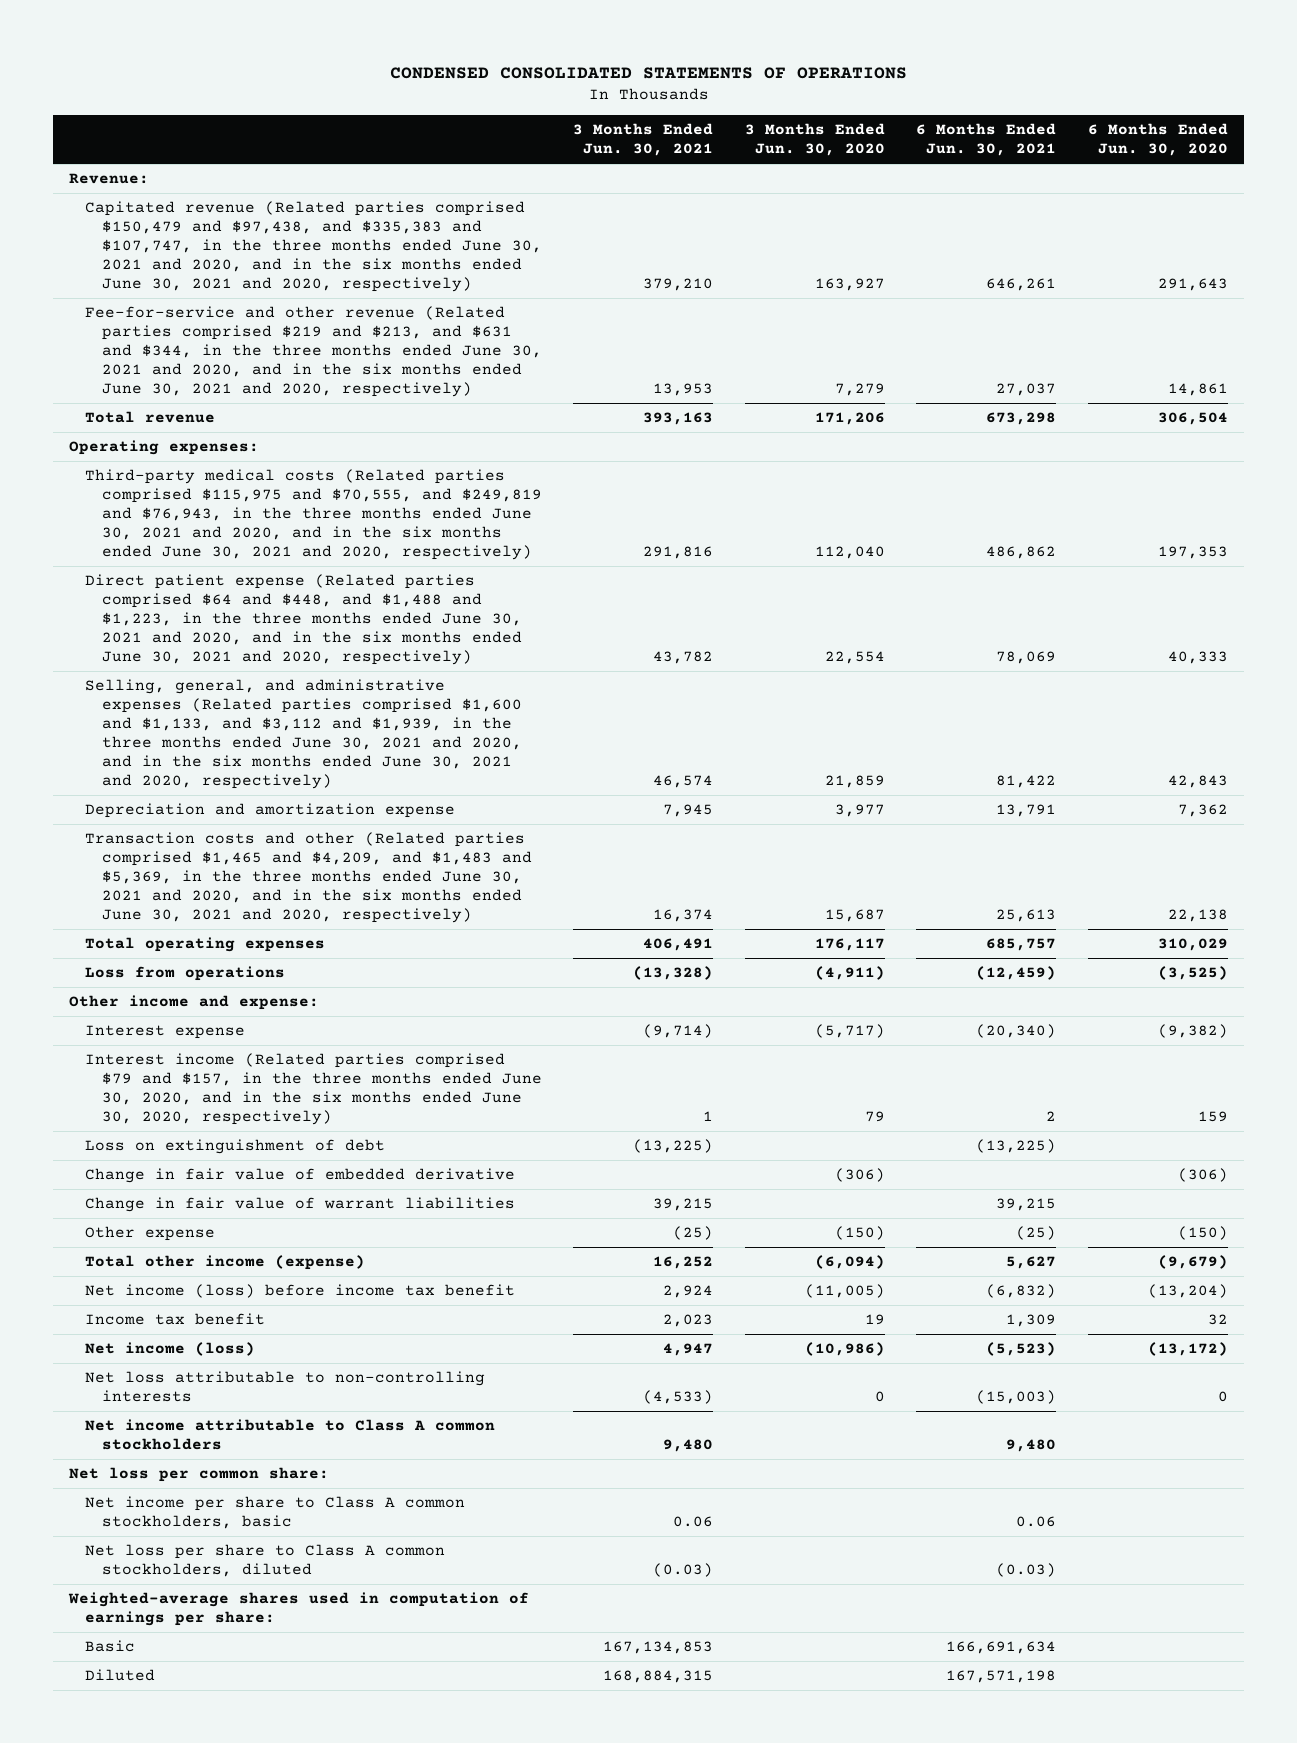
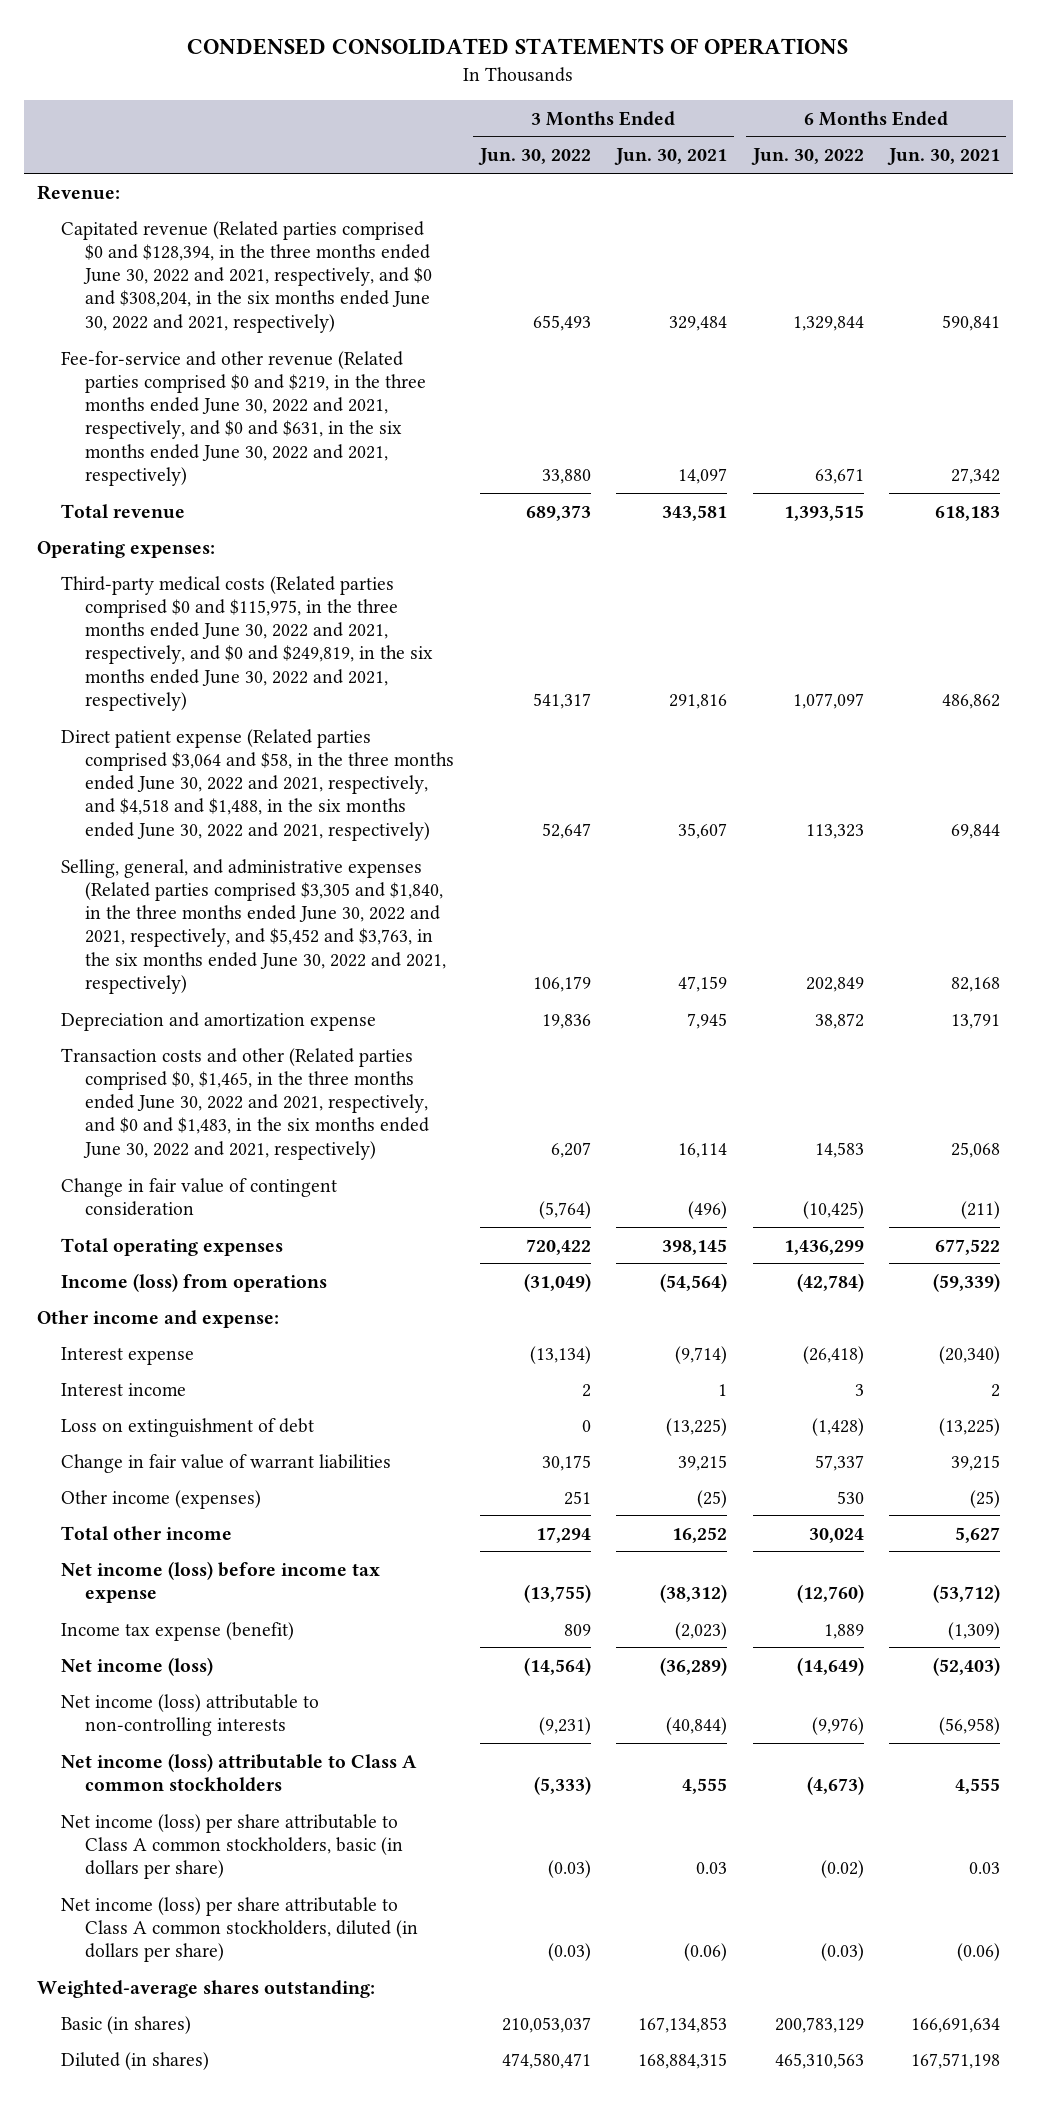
- | 3 Months Ended Jun. 30, 2021 | 3 Months Ended Jun. 30, 2020 | 6 Months Ended Jun. 30, 2021 | 6 Months Ended Jun. 30, 2020
+ | 3 Months Ended Jun. 30, 2022 | 3 Months Ended Jun. 30, 2021 | 6 Months Ended Jun. 30, 2022 | 6 Months Ended Jun. 30, 2021
- Capitated revenue (Related parties comprised $150,479 and $97,438, and $335,383 and $107,747, in the three months ended June 30, 2021 and 2020, and in the six months ended June 30, 2021 and 2020, respectively) | 379,210 | 163,927 | 646,261 | 291,643
- Fee-for-service and other revenue (Related parties comprised $219 and $213, and $631 and $344, in the three months ended June 30, 2021 and 2020, and in the six months ended June 30, 2021 and 2020, respectively) | 13,953 | 7,279 | 27,037 | 14,861
- Total revenue | 393,163 | 171,206 | 673,298 | 306,504
+ Capitated revenue (Related parties comprised $0 and $128,394, in the three months ended June 30, 2022 and 2021, respectively, and $0 and $308,204, in the six months ended June 30, 2022 and 2021, respectively) | 655,493 | 329,484 | 1,329,844 | 590,841
+ Fee-for-service and other revenue (Related parties comprised $0 and $219, in the three months ended June 30, 2022 and 2021, respectively, and $0 and $631, in the six months ended June 30, 2022 and 2021, respectively) | 33,880 | 14,097 | 63,671 | 27,342
+ Total revenue | 689,373 | 343,581 | 1,393,515 | 618,183
- Third-party medical costs (Related parties comprised $115,975 and $70,555, and $249,819 and $76,943, in the three months ended June 30, 2021 and 2020, and in the six months ended June 30, 2021 and 2020, respectively) | 291,816 | 112,040 | 486,862 | 197,353
- Direct patient expense (Related parties comprised $64 and $448, and $1,488 and $1,223, in the three months ended June 30, 2021 and 2020, and in the six months ended June 30, 2021 and 2020, respectively) | 43,782 | 22,554 | 78,069 | 40,333
- Selling, general, and administrative expenses (Related parties comprised $1,600 and $1,133, and $3,112 and $1,939, in the three months ended June 30, 2021 and 2020, and in the six months ended June 30, 2021 and 2020, respectively) | 46,574 | 21,859 | 81,422 | 42,843
+ Third-party medical costs (Related parties comprised $0 and $115,975, in the three months ended June 30, 2022 and 2021, respectively, and $0 and $249,819, in the six months ended June 30, 2022 and 2021, respectively) | 541,317 | 291,816 | 1,077,097 | 486,862
+ Direct patient expense (Related parties comprised $3,064 and $58, in the three months ended June 30, 2022 and 2021, respectively, and $4,518 and $1,488, in the six months ended June 30, 2022 and 2021, respectively) | 52,647 | 35,607 | 113,323 | 69,844
+ Selling, general, and administrative expenses (Related parties comprised $3,305 and $1,840, in the three months ended June 30, 2022 and 2021, respectively, and $5,452 and $3,763, in the six months ended June 30, 2022 and 2021, respectively) | 106,179 | 47,159 | 202,849 | 82,168
- Transaction costs and other (Related parties comprised $1,465 and $4,209, and $1,483 and $5,369, in the three months ended June 30, 2021 and 2020, and in the six months ended June 30, 2021 and 2020, respectively) | 16,374 | 15,687 | 25,613 | 22,138
- Total operating expenses | 406,491 | 176,117 | 685,757 | 310,029
- Loss from operations | (13,328) | (4,911) | (12,459) | (3,525)
+ Transaction costs and other (Related parties comprised $0, $1,465, in the three months ended June 30, 2022 and 2021, respectively, and $0 and $1,483, in the six months ended June 30, 2022 and 2021, respectively) | 6,207 | 16,114 | 14,583 | 25,068
+ Change in fair value of contingent consideration | (5,764) | (496) | (10,425) | (211)
+ Total operating expenses | 720,422 | 398,145 | 1,436,299 | 677,522
+ Income (loss) from operations | (31,049) | (54,564) | (42,784) | (59,339)
- Interest income (Related parties comprised $79 and $157, in the three months ended June 30, 2020, and in the six months ended June 30, 2020, respectively) | 1 | 79 | 2 | 159
+ Interest income | 2 | 1 | 3 | 2
- Change in fair value of embedded derivative | | (306) | | (306)
- Other expense | (25) | (150) | (25) | (150)
- Total other income (expense) | 16,252 | (6,094) | 5,627 | (9,679)
- Net income (loss) before income tax benefit | 2,924 | (11,005) | (6,832) | (13,204)
- Income tax benefit | 2,023 | 19 | 1,309 | 32
- Net income (loss) | 4,947 | (10,986) | (5,523) | (13,172)
- Net loss attributable to non-controlling interests | (4,533) | 0 | (15,003) | 0
- Net income attributable to Class A common stockholders | 9,480 | | 9,480 |
- Net loss per common share:
- Net income per share to Class A common stockholders, basic | 0.06 | | 0.06 |
- Net loss per share to Class A common stockholders, diluted | (0.03) | | (0.03) |
- Weighted-average shares used in computation of earnings per share:
- Basic | 167,134,853 | | 166,691,634 |
- Diluted | 168,884,315 | | 167,571,198 |
+ Other income (expenses) | 251 | (25) | 530 | (25)
+ Total other income | 17,294 | 16,252 | 30,024 | 5,627
+ Net income (loss) before income tax expense | (13,755) | (38,312) | (12,760) | (53,712)
+ Income tax expense (benefit) | 809 | (2,023) | 1,889 | (1,309)
+ Net income (loss) | (14,564) | (36,289) | (14,649) | (52,403)
+ Net income (loss) attributable to non-controlling interests | (9,231) | (40,844) | (9,976) | (56,958)
+ Net income (loss) attributable to Class A common stockholders | (5,333) | 4,555 | (4,673) | 4,555
+ Net income (loss) per share attributable to Class A common stockholders, basic (in dollars per share) | (0.03) | 0.03 | (0.02) | 0.03
+ Net income (loss) per share attributable to Class A common stockholders, diluted (in dollars per share) | (0.03) | (0.06) | (0.03) | (0.06)
+ Weighted-average shares outstanding:
+ Basic (in shares) | 210,053,037 | 167,134,853 | 200,783,129 | 166,691,634
+ Diluted (in shares) | 474,580,471 | 168,884,315 | 465,310,563 | 167,571,198

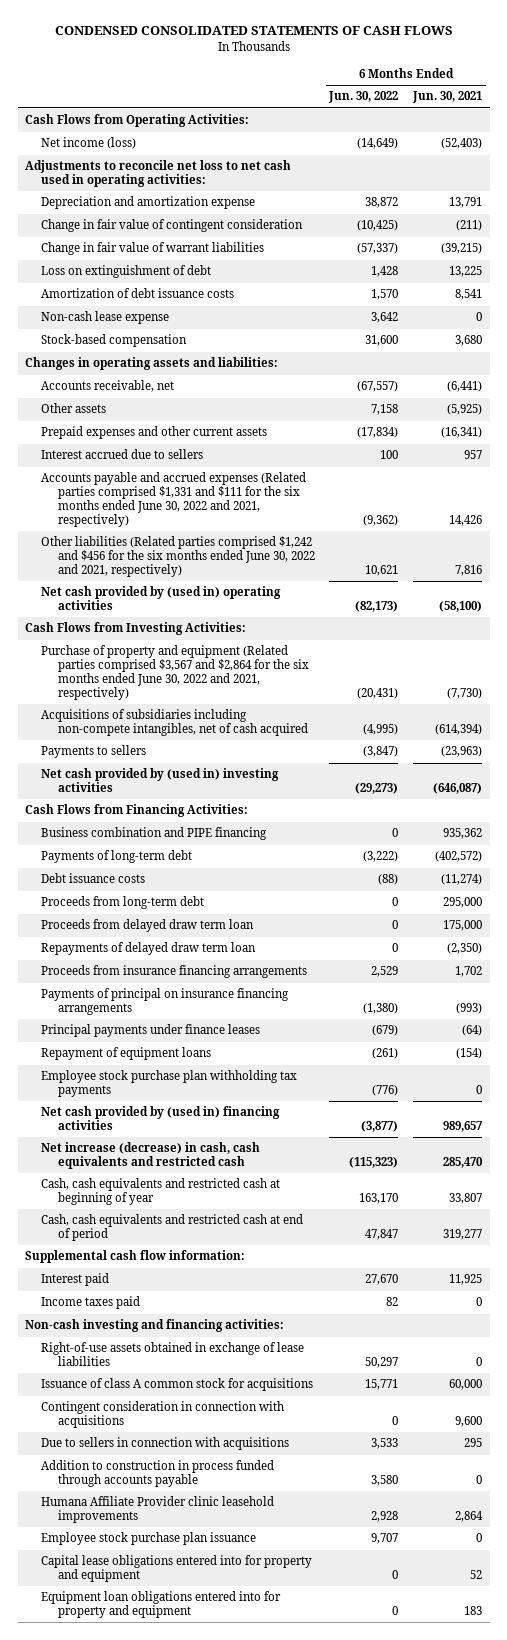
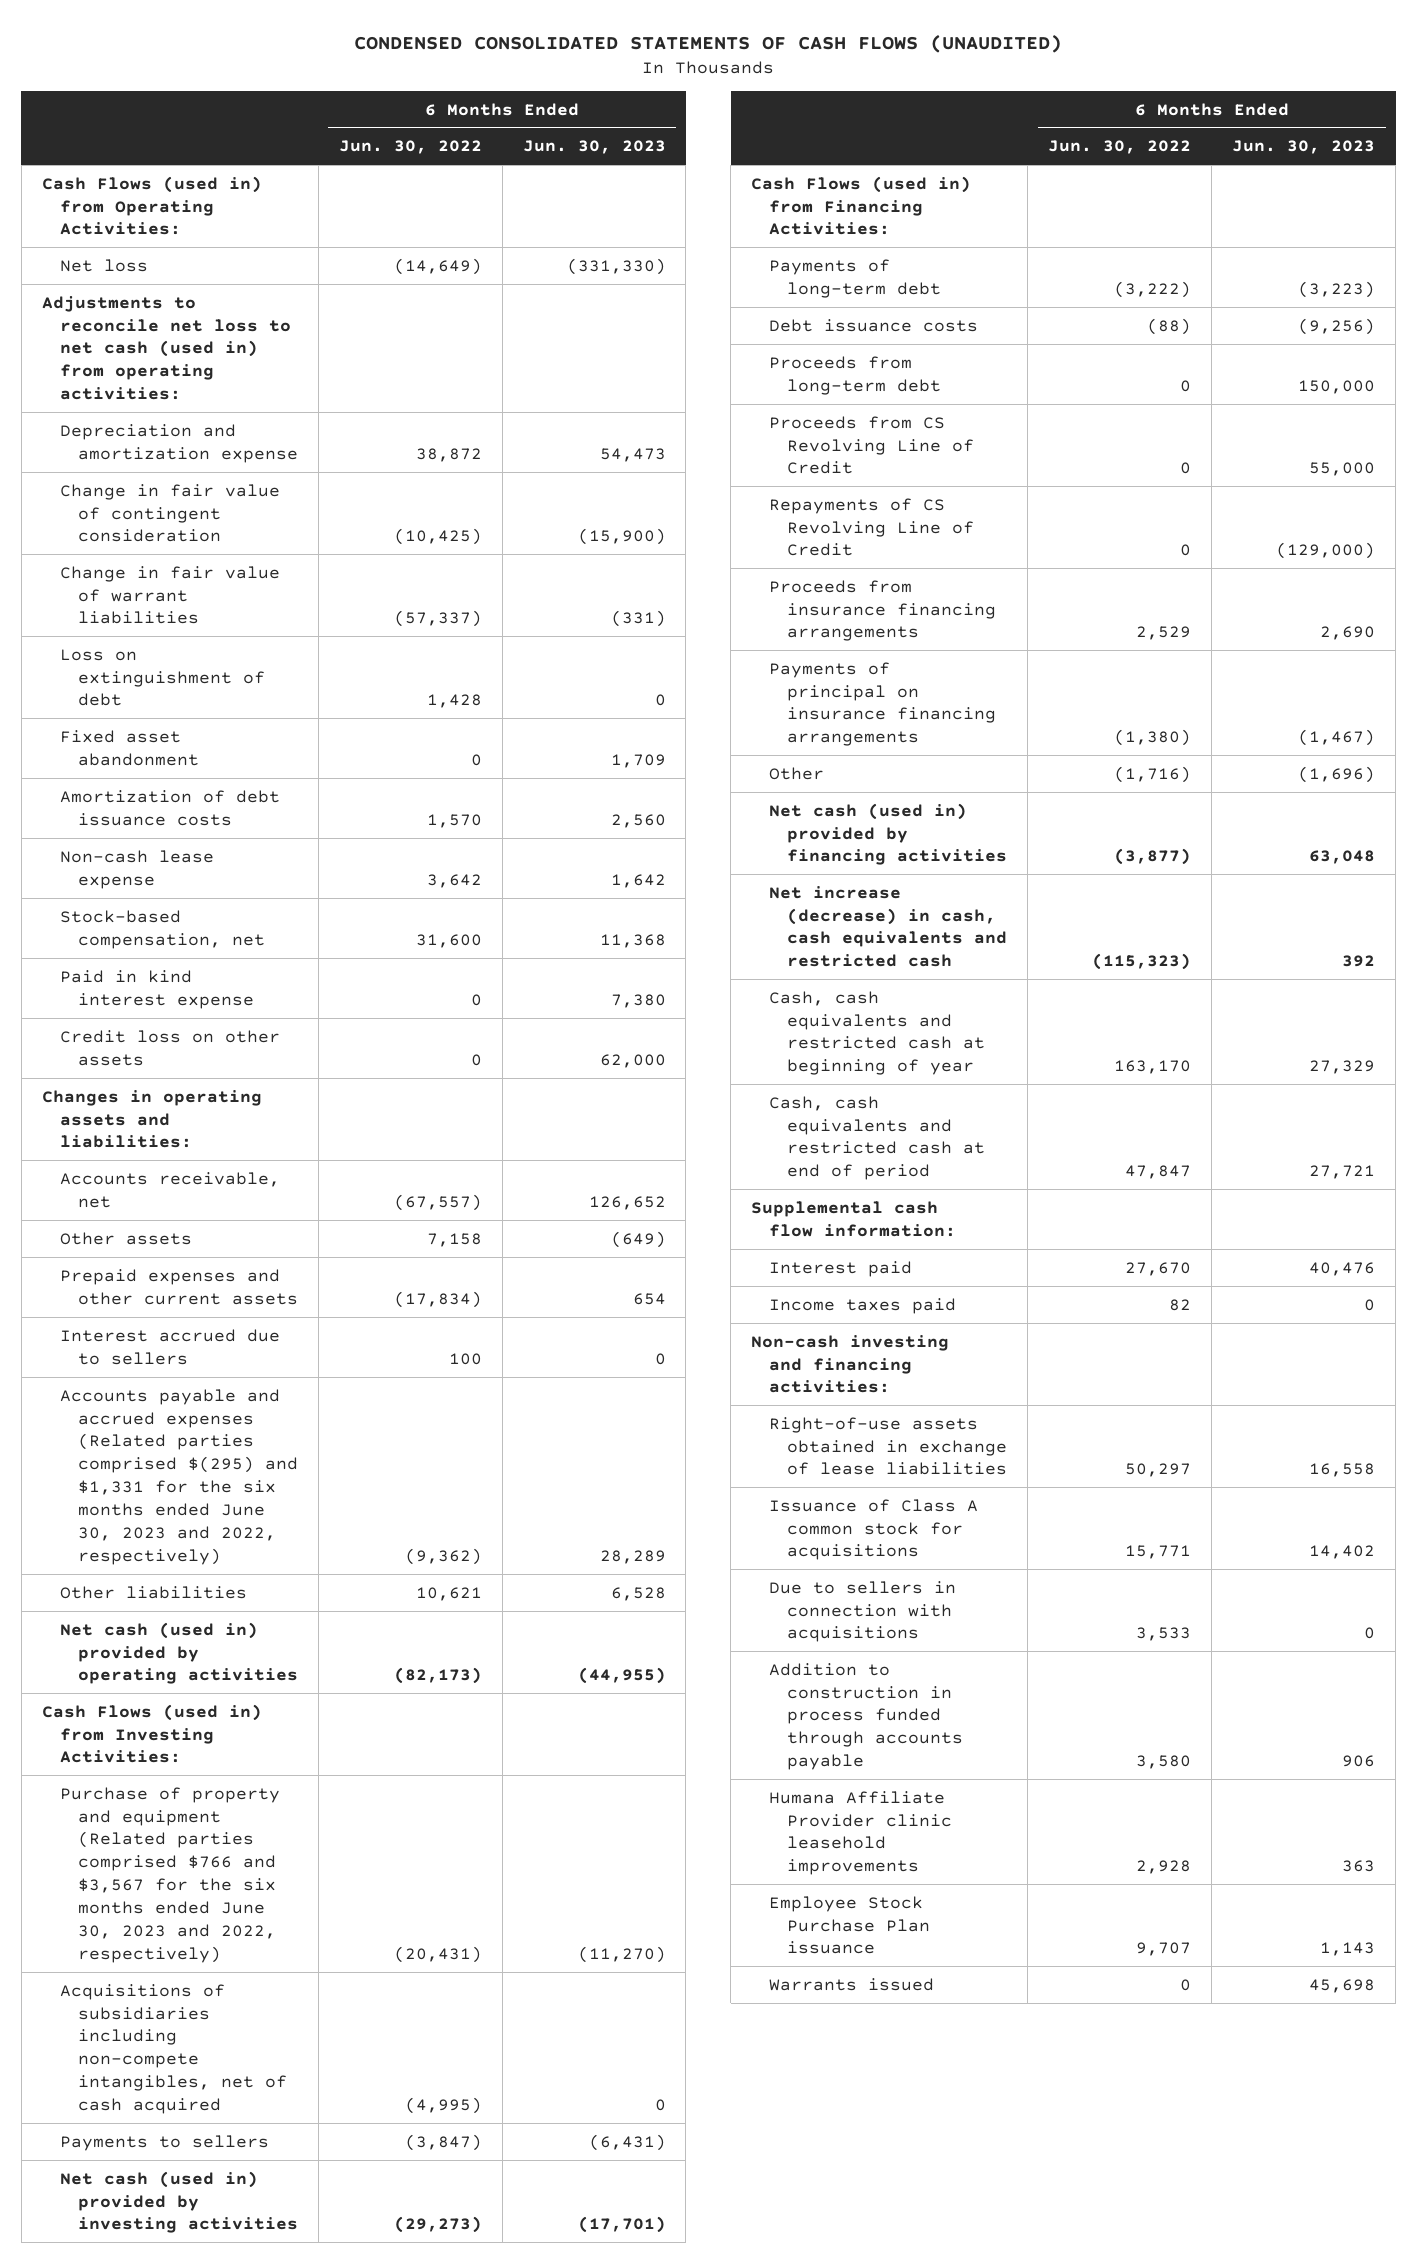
- CONDENSED CONSOLIDATED STATEMENTS OF CASH FLOWS
+ CONDENSED CONSOLIDATED STATEMENTS OF CASH FLOWS (UNAUDITED)
- | 6 Months Ended Jun. 30, 2022 | 6 Months Ended Jun. 30, 2021
+ | 6 Months Ended Jun. 30, 2022 | 6 Months Ended Jun. 30, 2023
- Cash Flows from Operating Activities:
- Net income (loss) | (14,649) | (52,403)
- Adjustments to reconcile net loss to net cash used in operating activities:
+ Cash Flows (used in) from Operating Activities:
+ Net loss | (14,649) | (331,330)
+ Adjustments to reconcile net loss to net cash (used in) from operating activities:
+ Fixed asset abandonment | 0 | 1,709
- Stock-based compensation | 31,600 | 3,680
+ Stock-based compensation, net | 31,600 | 11,368
+ Paid in kind interest expense | 0 | 7,380
+ Credit loss on other assets | 0 | 62,000
- Accounts payable and accrued expenses (Related parties comprised $1,331 and $111 for the six months ended June 30, 2022 and 2021, respectively) | (9,362) | 14,426
- Other liabilities (Related parties comprised $1,242 and $456 for the six months ended June 30, 2022 and 2021, respectively) | 10,621 | 7,816
- Net cash provided by (used in) operating activities | (82,173) | (58,100)
- Cash Flows from Investing Activities:
- Purchase of property and equipment (Related parties comprised $3,567 and $2,864 for the six months ended June 30, 2022 and 2021, respectively) | (20,431) | (7,730)
+ Accounts payable and accrued expenses (Related parties comprised $(295) and $1,331 for the six months ended June 30, 2023 and 2022, respectively) | (9,362) | 28,289
+ Other liabilities | 10,621 | 6,528
+ Net cash (used in) provided by operating activities | (82,173) | (44,955)
+ Cash Flows (used in) from Investing Activities:
+ Purchase of property and equipment (Related parties comprised $766 and $3,567 for the six months ended June 30, 2023 and 2022, respectively) | (20,431) | (11,270)
- Net cash provided by (used in) investing activities | (29,273) | (646,087)
- Cash Flows from Financing Activities:
- Business combination and PIPE financing | 0 | 935,362
+ Net cash (used in) provided by investing activities | (29,273) | (17,701)
+ Cash Flows (used in) from Financing Activities:
- Proceeds from delayed draw term loan | 0 | 175,000
- Repayments of delayed draw term loan | 0 | (2,350)
+ Proceeds from CS Revolving Line of Credit | 0 | 55,000
+ Repayments of CS Revolving Line of Credit | 0 | (129,000)
- Principal payments under finance leases | (679) | (64)
- Repayment of equipment loans | (261) | (154)
- Employee stock purchase plan withholding tax payments | (776) | 0
- Net cash provided by (used in) financing activities | (3,877) | 989,657
+ Other | (1,716) | (1,696)
+ Net cash (used in) provided by financing activities | (3,877) | 63,048
- Issuance of class A common stock for acquisitions | 15,771 | 60,000
- Contingent consideration in connection with acquisitions | 0 | 9,600
+ Issuance of Class A common stock for acquisitions | 15,771 | 14,402
- Employee stock purchase plan issuance | 9,707 | 0
- Capital lease obligations entered into for property and equipment | 0 | 52
- Equipment loan obligations entered into for property and equipment | 0 | 183
+ Employee Stock Purchase Plan issuance | 9,707 | 1,143
+ Warrants issued | 0 | 45,698

